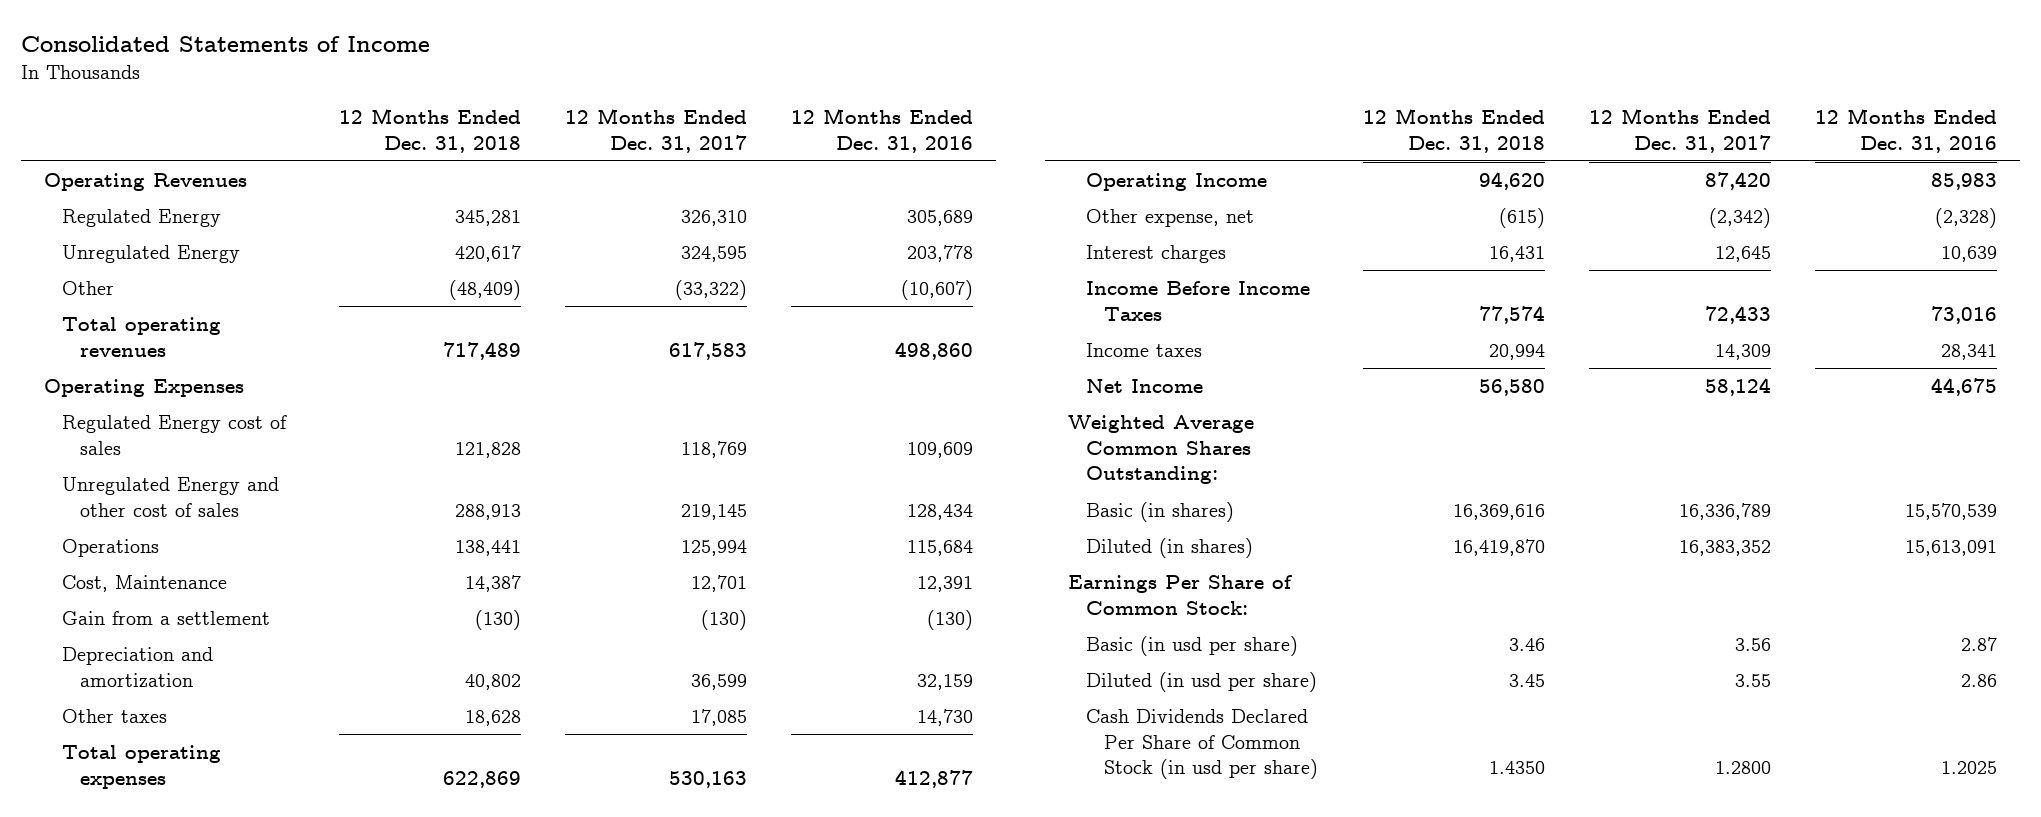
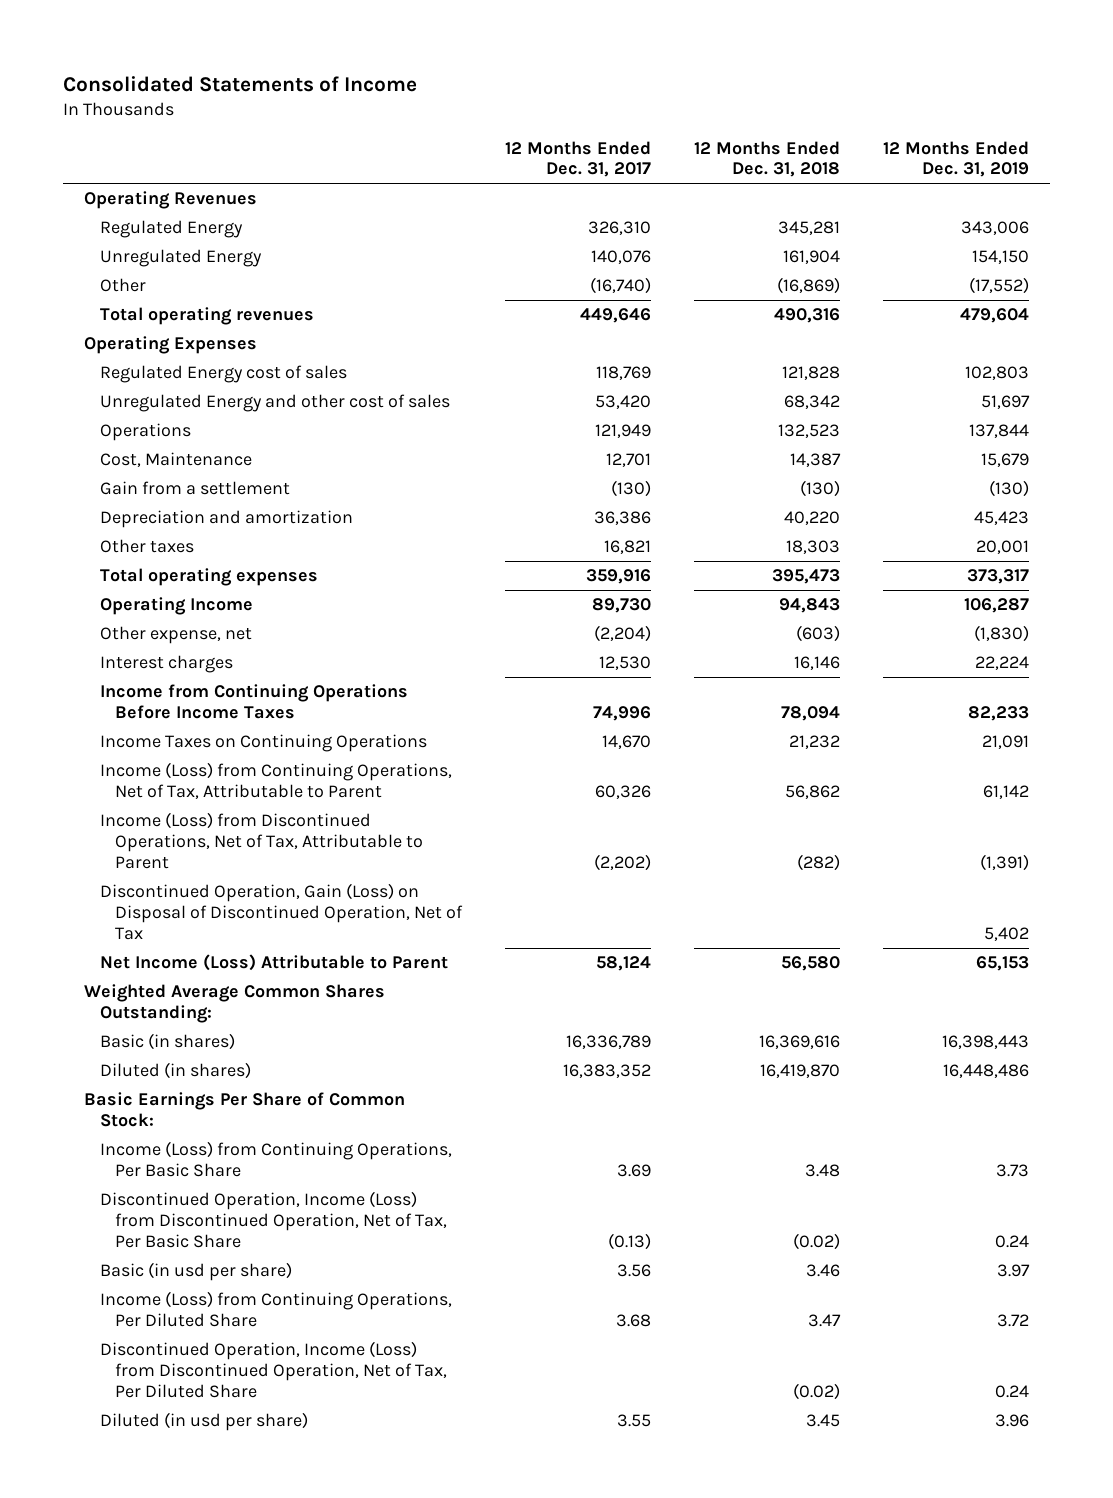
- | 12 Months Ended Dec. 31, 2018 | 12 Months Ended Dec. 31, 2017 | 12 Months Ended Dec. 31, 2016
+ | 12 Months Ended Dec. 31, 2017 | 12 Months Ended Dec. 31, 2018 | 12 Months Ended Dec. 31, 2019
- Unregulated Energy | 420,617 | 324,595 | 203,778
- Other | (48,409) | (33,322) | (10,607)
- Total operating revenues | 717,489 | 617,583 | 498,860
+ Unregulated Energy | 140,076 | 161,904 | 154,150
+ Other | (16,740) | (16,869) | (17,552)
+ Total operating revenues | 449,646 | 490,316 | 479,604
- Unregulated Energy and other cost of sales | 288,913 | 219,145 | 128,434
- Operations | 138,441 | 125,994 | 115,684
+ Unregulated Energy and other cost of sales | 53,420 | 68,342 | 51,697
+ Operations | 121,949 | 132,523 | 137,844
- Depreciation and amortization | 40,802 | 36,599 | 32,159
- Other taxes | 18,628 | 17,085 | 14,730
- Total operating expenses | 622,869 | 530,163 | 412,877
- Operating Income | 94,620 | 87,420 | 85,983
- Other expense, net | (615) | (2,342) | (2,328)
- Interest charges | 16,431 | 12,645 | 10,639
- Income Before Income Taxes | 77,574 | 72,433 | 73,016
- Income taxes | 20,994 | 14,309 | 28,341
- Net Income | 56,580 | 58,124 | 44,675
+ Depreciation and amortization | 36,386 | 40,220 | 45,423
+ Other taxes | 16,821 | 18,303 | 20,001
+ Total operating expenses | 359,916 | 395,473 | 373,317
+ Operating Income | 89,730 | 94,843 | 106,287
+ Other expense, net | (2,204) | (603) | (1,830)
+ Interest charges | 12,530 | 16,146 | 22,224
+ Income from Continuing Operations Before Income Taxes | 74,996 | 78,094 | 82,233
+ Income Taxes on Continuing Operations | 14,670 | 21,232 | 21,091
+ Income (Loss) from Continuing Operations, Net of Tax, Attributable to Parent | 60,326 | 56,862 | 61,142
+ Income (Loss) from Discontinued Operations, Net of Tax, Attributable to Parent | (2,202) | (282) | (1,391)
+ Discontinued Operation, Gain (Loss) on Disposal of Discontinued Operation, Net of Tax | | | 5,402
+ Net Income (Loss) Attributable to Parent | 58,124 | 56,580 | 65,153
- Earnings Per Share of Common Stock:
+ Basic Earnings Per Share of Common Stock:
+ Income (Loss) from Continuing Operations, Per Basic Share | 3.69 | 3.48 | 3.73
+ Discontinued Operation, Income (Loss) from Discontinued Operation, Net of Tax, Per Basic Share | (0.13) | (0.02) | 0.24
+ Income (Loss) from Continuing Operations, Per Diluted Share | 3.68 | 3.47 | 3.72
+ Discontinued Operation, Income (Loss) from Discontinued Operation, Net of Tax, Per Diluted Share | | (0.02) | 0.24
- Cash Dividends Declared Per Share of Common Stock (in usd per share) | 1.4350 | 1.2800 | 1.2025

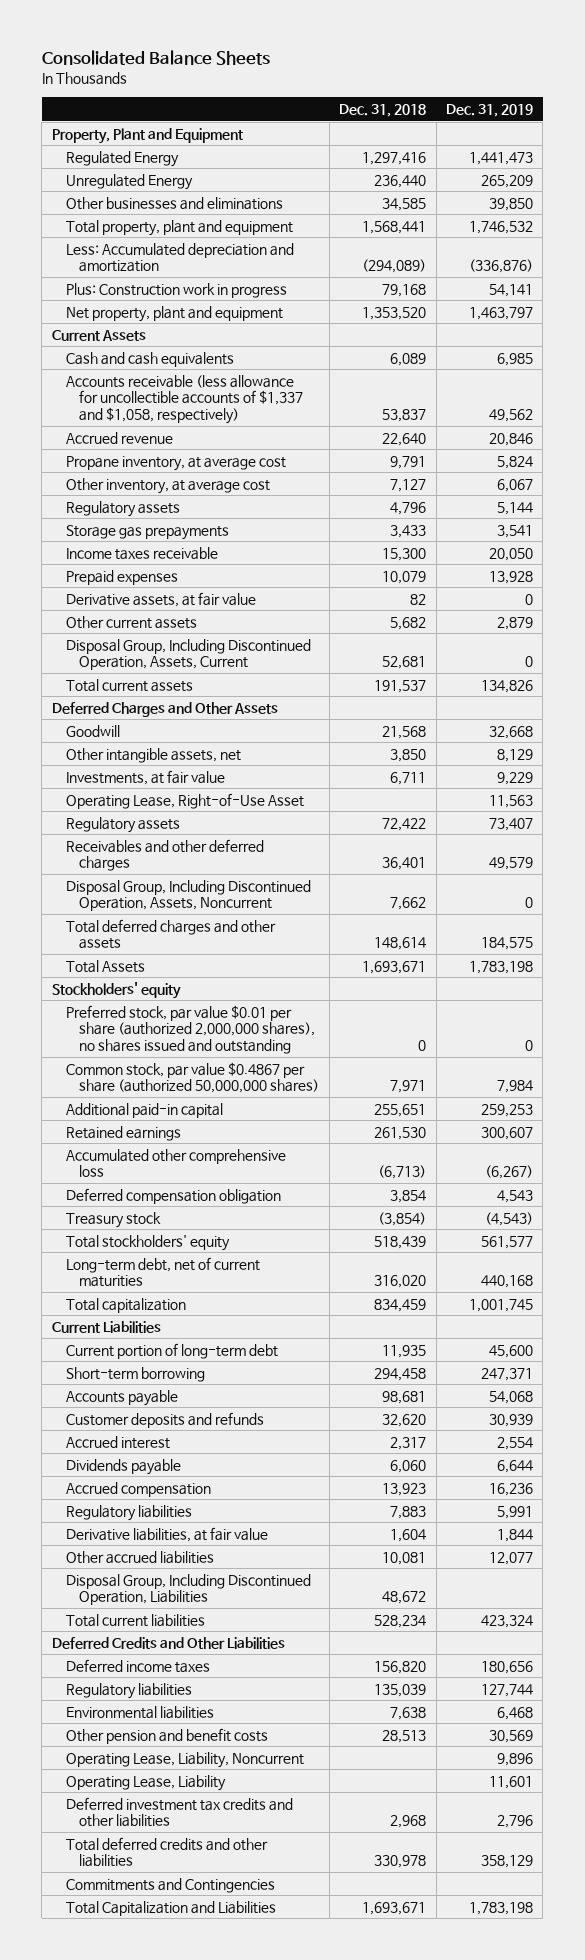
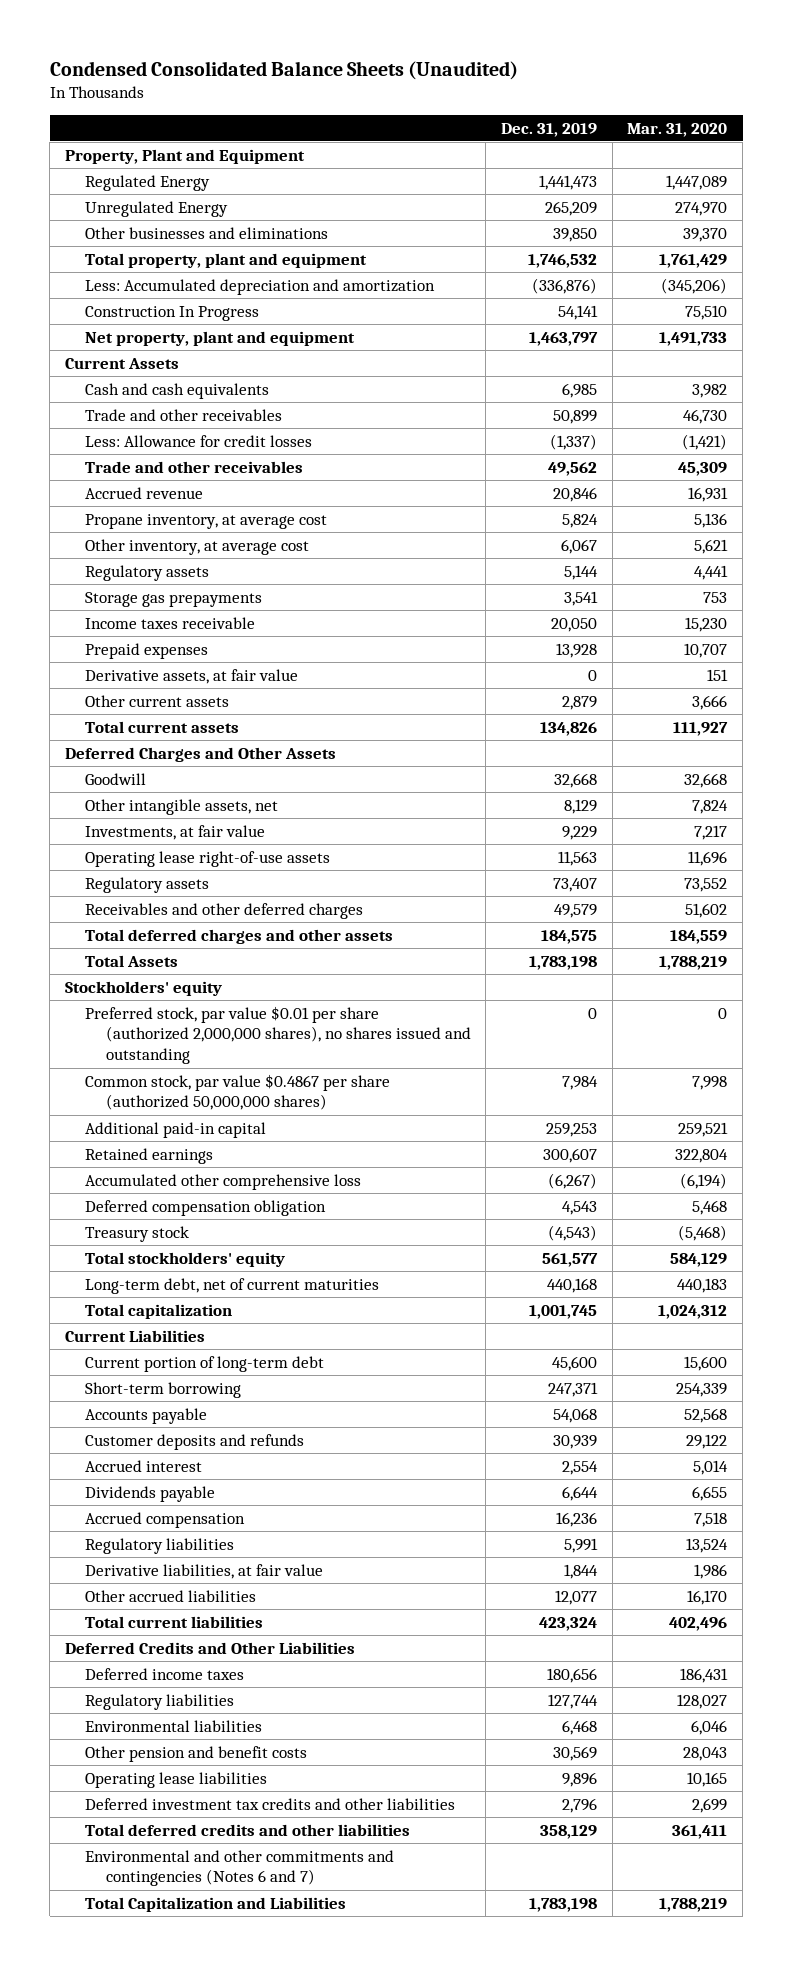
- Consolidated Balance Sheets
+ Condensed Consolidated Balance Sheets (Unaudited)
- | Dec. 31, 2018 | Dec. 31, 2019
+ | Dec. 31, 2019 | Mar. 31, 2020
- Plus: Construction work in progress | 79,168 | 54,141
+ Construction In Progress | 54,141 | 75,510
- Accounts receivable (less allowance for uncollectible accounts of $1,337 and $1,058, respectively) | 53,837 | 49,562
+ Trade and other receivables | 50,899 | 46,730
+ Less: Allowance for credit losses | (1,337) | (1,421)
+ Trade and other receivables | 49,562 | 45,309
- Disposal Group, Including Discontinued Operation, Assets, Current | 52,681 | 0
- Operating Lease, Right-of-Use Asset | | 11,563
+ Operating lease right-of-use assets | 11,563 | 11,696
- Disposal Group, Including Discontinued Operation, Assets, Noncurrent | 7,662 | 0
- Disposal Group, Including Discontinued Operation, Liabilities | 48,672 |
- Operating Lease, Liability, Noncurrent | | 9,896
- Operating Lease, Liability | | 11,601
+ Operating lease liabilities | 9,896 | 10,165
- Commitments and Contingencies
+ Environmental and other commitments and contingencies (Notes 6 and 7)

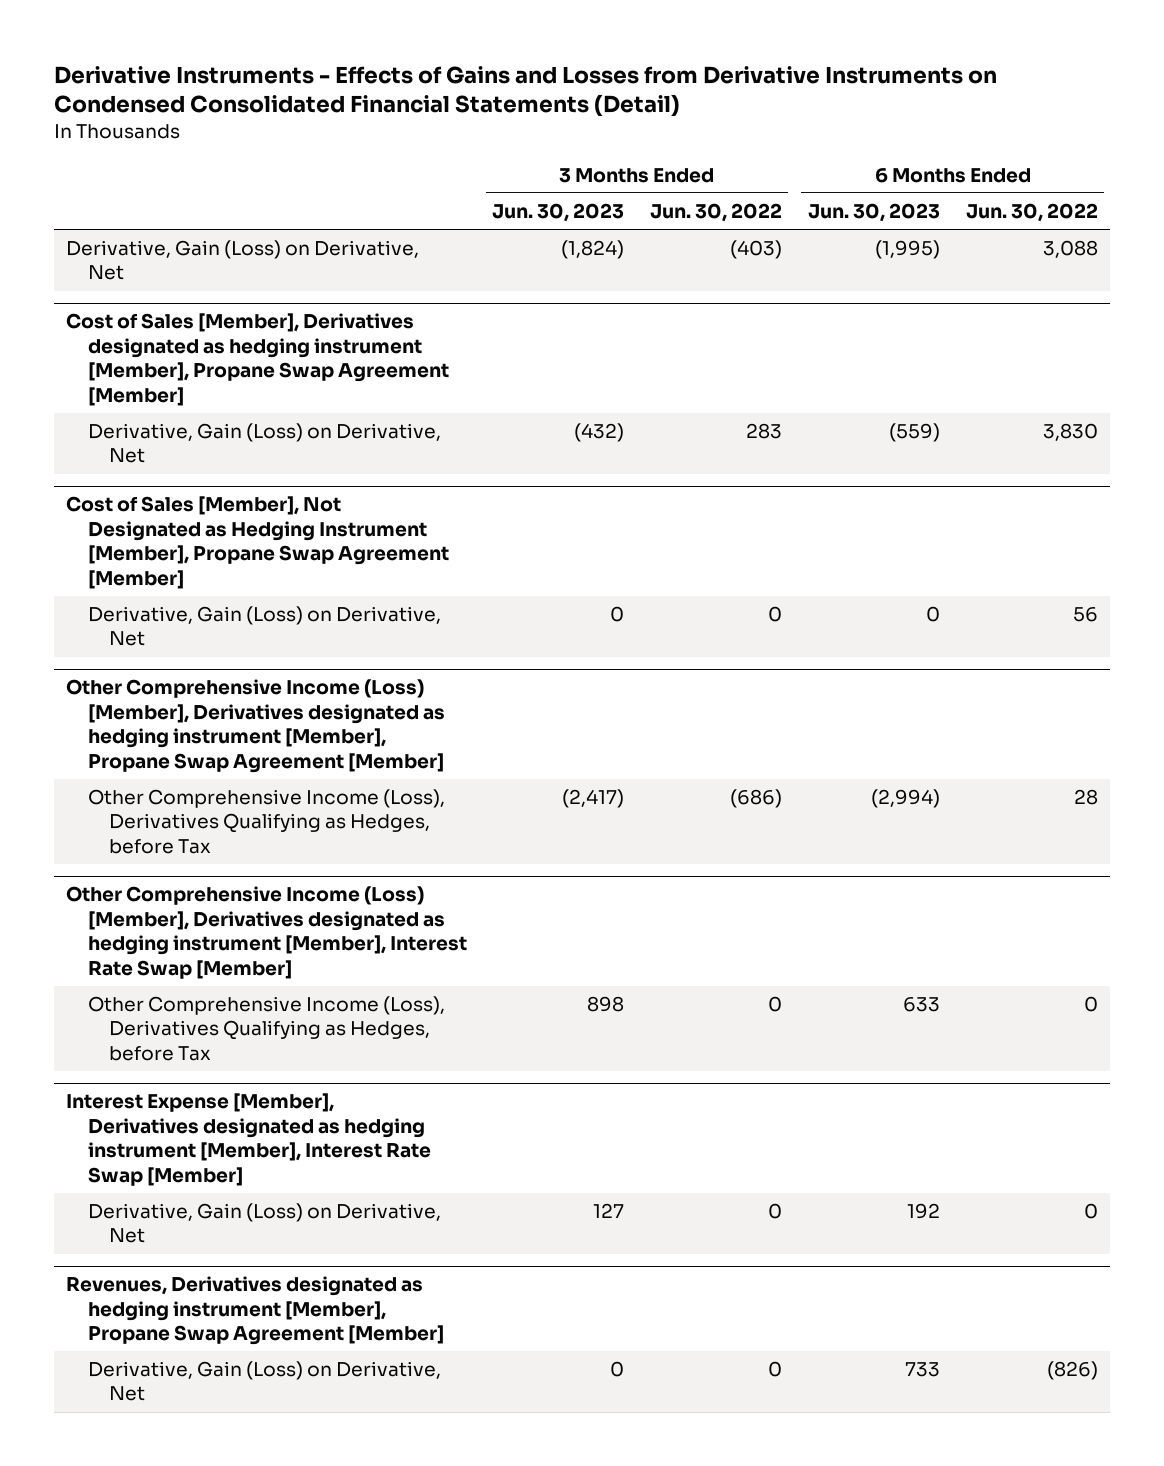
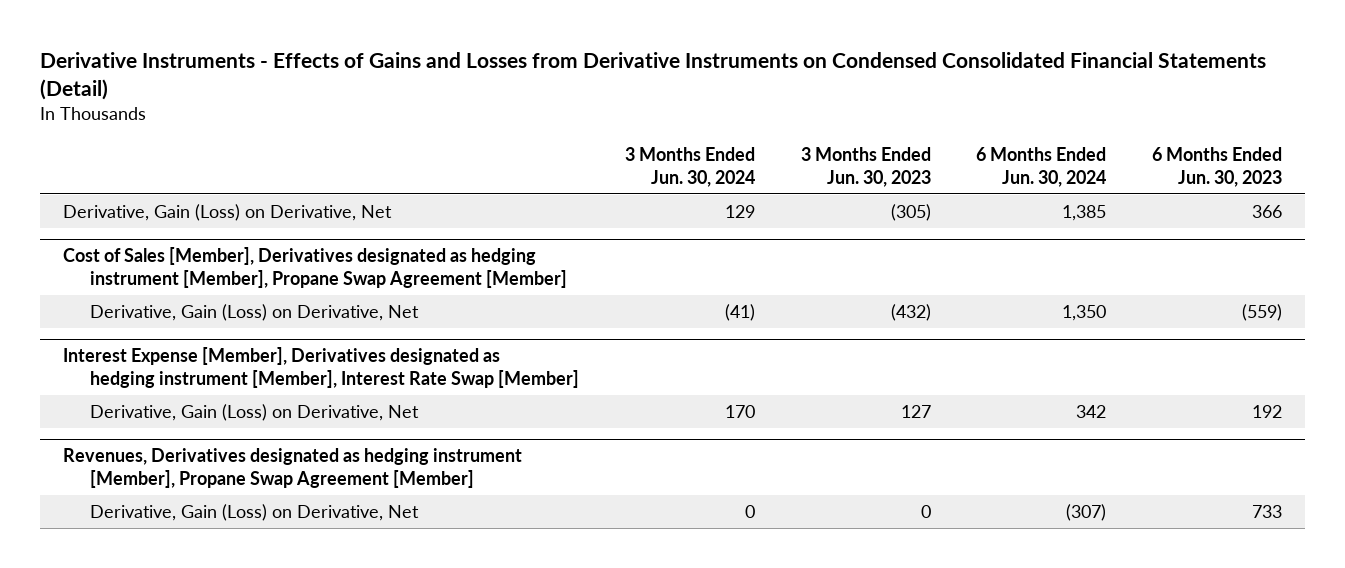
- | 3 Months Ended Jun. 30, 2023 | 3 Months Ended Jun. 30, 2022 | 6 Months Ended Jun. 30, 2023 | 6 Months Ended Jun. 30, 2022
+ | 3 Months Ended Jun. 30, 2024 | 3 Months Ended Jun. 30, 2023 | 6 Months Ended Jun. 30, 2024 | 6 Months Ended Jun. 30, 2023
- Derivative, Gain (Loss) on Derivative, Net | (1,824) | (403) | (1,995) | 3,088
+ Derivative, Gain (Loss) on Derivative, Net | 129 | (305) | 1,385 | 366
- Cost of Sales [Member], Not Designated as Hedging Instrument [Member], Propane Swap Agreement [Member]
- Derivative, Gain (Loss) on Derivative, Net | 0 | 0 | 0 | 56
- Other Comprehensive Income (Loss) [Member], Derivatives designated as hedging instrument [Member], Propane Swap Agreement [Member]
- Other Comprehensive Income (Loss), Derivatives Qualifying as Hedges, before Tax | (2,417) | (686) | (2,994) | 28
- Other Comprehensive Income (Loss) [Member], Derivatives designated as hedging instrument [Member], Interest Rate Swap [Member]
- Other Comprehensive Income (Loss), Derivatives Qualifying as Hedges, before Tax | 898 | 0 | 633 | 0

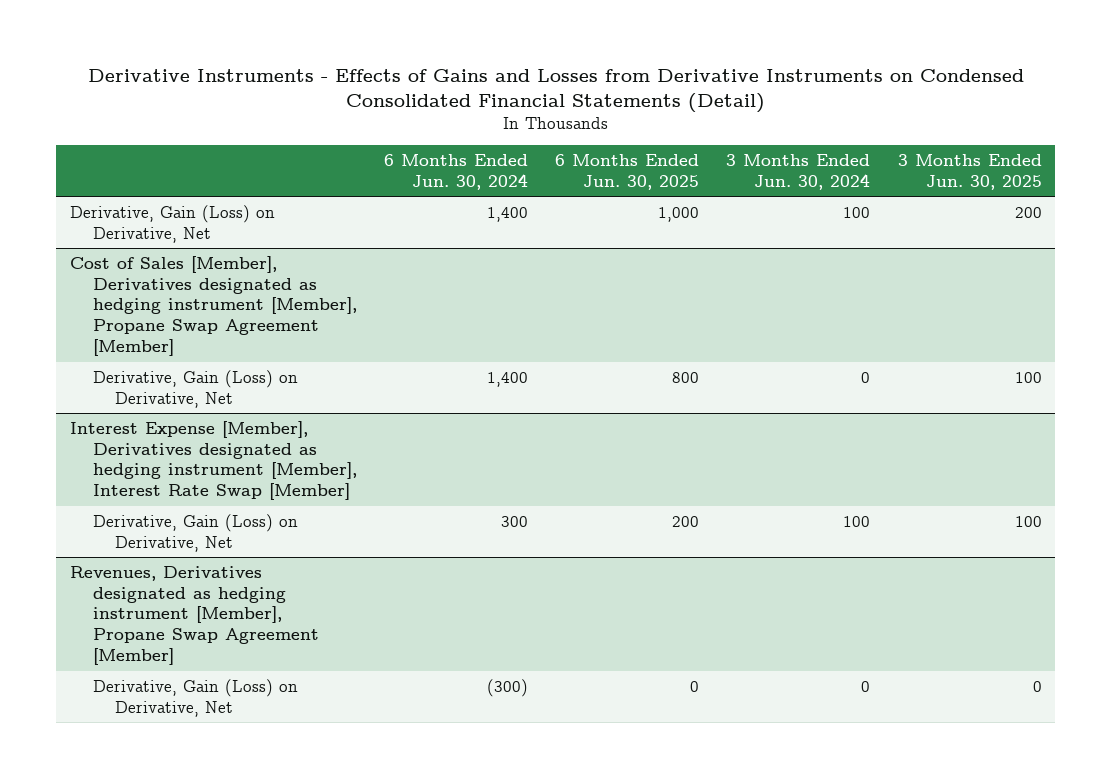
- | 3 Months Ended Jun. 30, 2024 | 3 Months Ended Jun. 30, 2023 | 6 Months Ended Jun. 30, 2024 | 6 Months Ended Jun. 30, 2023
+ | 6 Months Ended Jun. 30, 2024 | 6 Months Ended Jun. 30, 2025 | 3 Months Ended Jun. 30, 2024 | 3 Months Ended Jun. 30, 2025
- Derivative, Gain (Loss) on Derivative, Net | 129 | (305) | 1,385 | 366
+ Derivative, Gain (Loss) on Derivative, Net | 1,400 | 1,000 | 100 | 200
@ Cost of Sales [Member], Derivatives designated as hedging instrument [Member], Propane Swap Agreement [Member]
- Derivative, Gain (Loss) on Derivative, Net | (41) | (432) | 1,350 | (559)
+ Derivative, Gain (Loss) on Derivative, Net | 1,400 | 800 | 0 | 100
@ Interest Expense [Member], Derivatives designated as hedging instrument [Member], Interest Rate Swap [Member]
- Derivative, Gain (Loss) on Derivative, Net | 170 | 127 | 342 | 192
+ Derivative, Gain (Loss) on Derivative, Net | 300 | 200 | 100 | 100
@ Revenues, Derivatives designated as hedging instrument [Member], Propane Swap Agreement [Member]
- Derivative, Gain (Loss) on Derivative, Net | 0 | 0 | (307) | 733
+ Derivative, Gain (Loss) on Derivative, Net | (300) | 0 | 0 | 0

